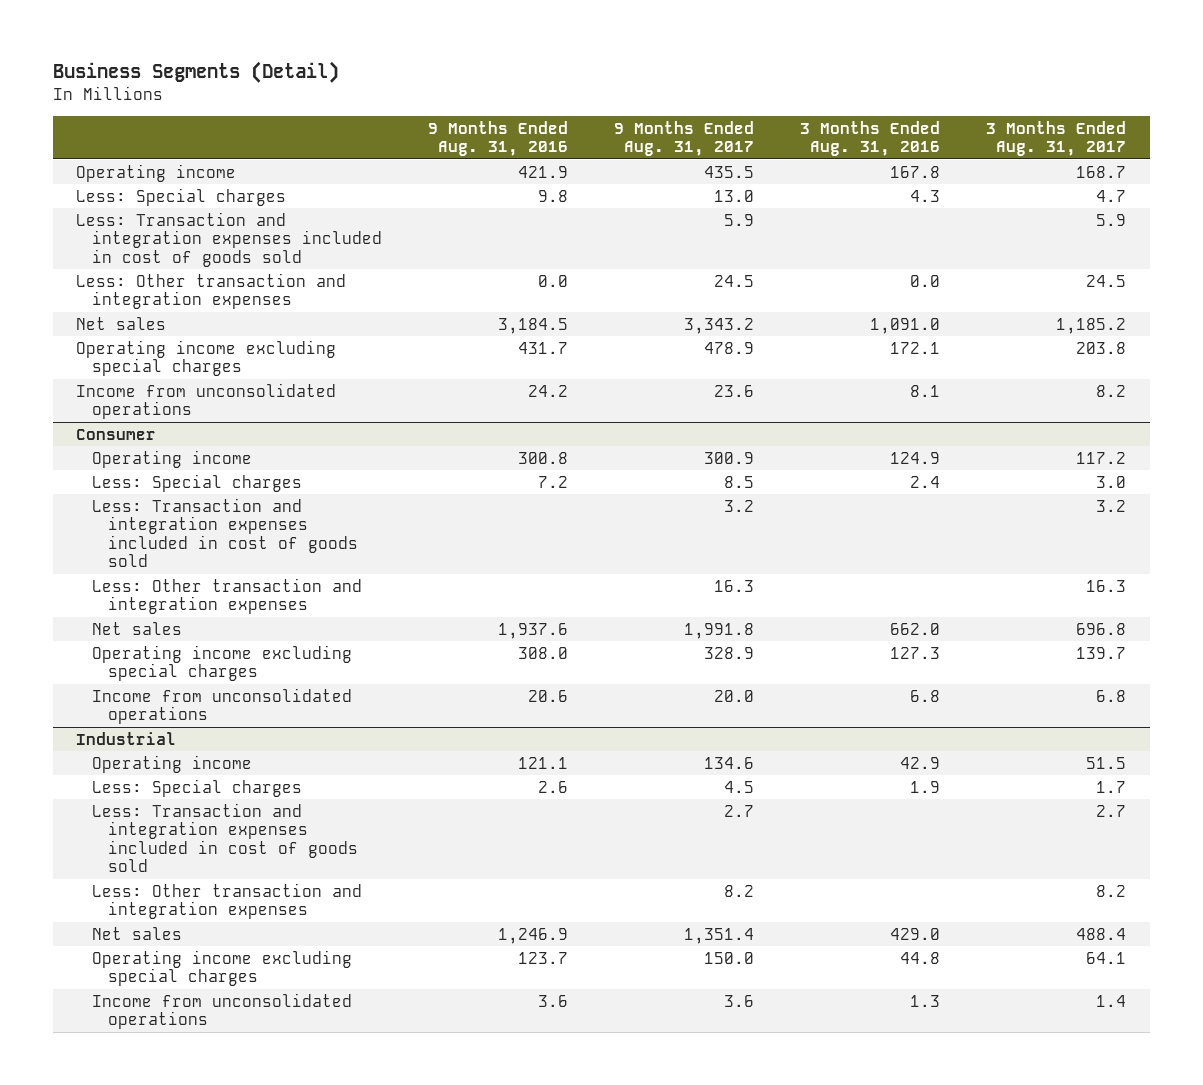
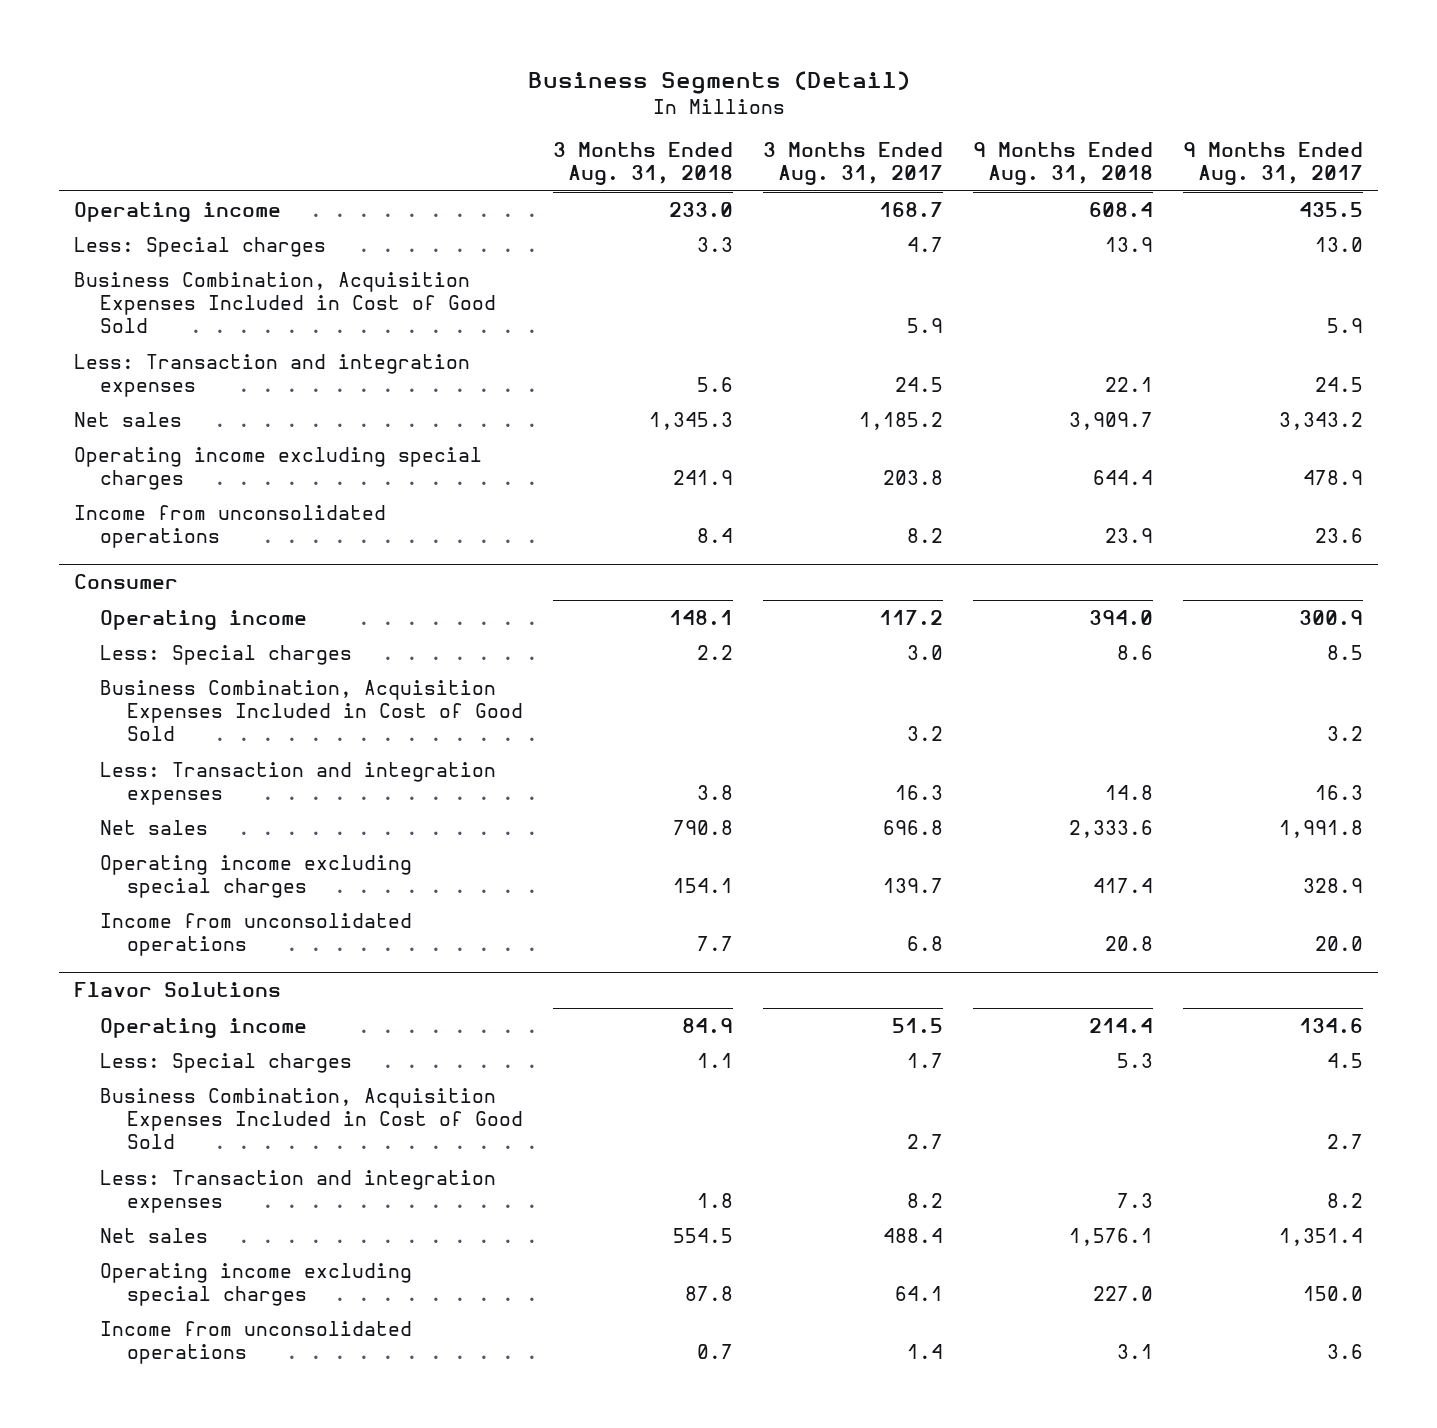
- | 9 Months Ended Aug. 31, 2016 | 9 Months Ended Aug. 31, 2017 | 3 Months Ended Aug. 31, 2016 | 3 Months Ended Aug. 31, 2017
+ | 3 Months Ended Aug. 31, 2018 | 3 Months Ended Aug. 31, 2017 | 9 Months Ended Aug. 31, 2018 | 9 Months Ended Aug. 31, 2017
- Less: Transaction and integration expenses included in cost of goods sold | | 5.9 | | 5.9
- Less: Other transaction and integration expenses | 0.0 | 24.5 | 0.0 | 24.5
+ Business Combination, Acquisition Expenses Included in Cost of Good Sold | | 5.9 | | 5.9
+ Less: Transaction and integration expenses | 5.6 | 24.5 | 22.1 | 24.5
@ Consumer
- Less: Transaction and integration expenses included in cost of goods sold | | 3.2 | | 3.2
- Less: Other transaction and integration expenses | | 16.3 | | 16.3
+ Business Combination, Acquisition Expenses Included in Cost of Good Sold | | 3.2 | | 3.2
+ Less: Transaction and integration expenses | 3.8 | 16.3 | 14.8 | 16.3
- Industrial
+ Flavor Solutions
- Less: Transaction and integration expenses included in cost of goods sold | | 2.7 | | 2.7
- Less: Other transaction and integration expenses | | 8.2 | | 8.2
+ Business Combination, Acquisition Expenses Included in Cost of Good Sold | | 2.7 | | 2.7
+ Less: Transaction and integration expenses | 1.8 | 8.2 | 7.3 | 8.2

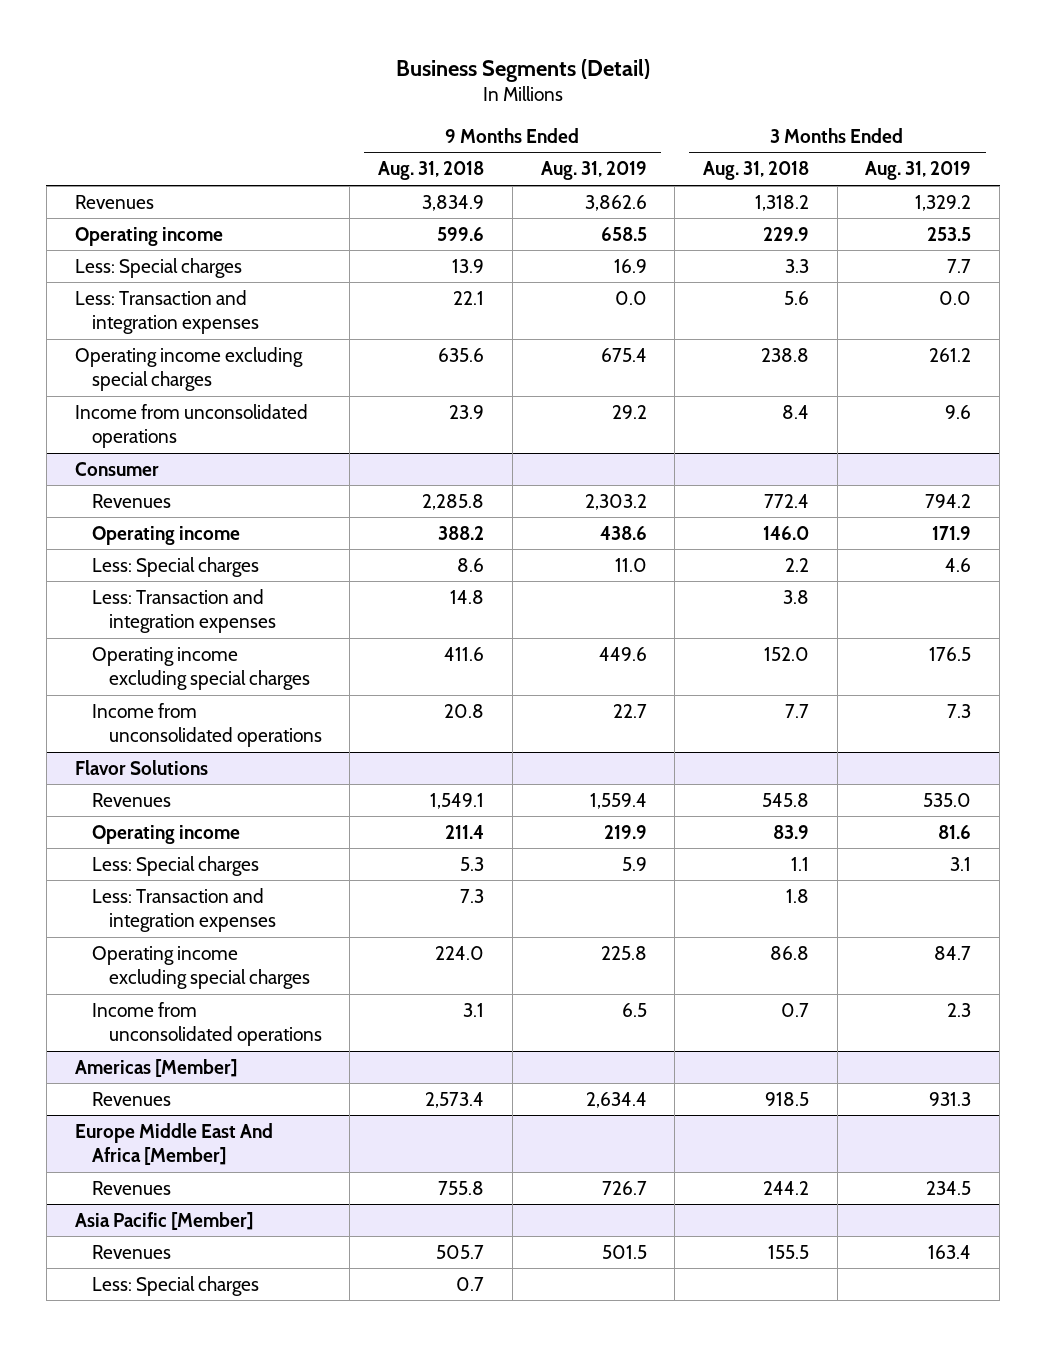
- | 3 Months Ended Aug. 31, 2018 | 3 Months Ended Aug. 31, 2017 | 9 Months Ended Aug. 31, 2018 | 9 Months Ended Aug. 31, 2017
+ | 9 Months Ended Aug. 31, 2018 | 9 Months Ended Aug. 31, 2019 | 3 Months Ended Aug. 31, 2018 | 3 Months Ended Aug. 31, 2019
- Operating income | 233.0 | 168.7 | 608.4 | 435.5
+ Revenues | 3,834.9 | 3,862.6 | 1,318.2 | 1,329.2
+ Operating income | 599.6 | 658.5 | 229.9 | 253.5
- Business Combination, Acquisition Expenses Included in Cost of Good Sold | | 5.9 | | 5.9
- Net sales | 1,345.3 | 1,185.2 | 3,909.7 | 3,343.2
- Operating income excluding special charges | 241.9 | 203.8 | 644.4 | 478.9
+ Operating income excluding special charges | 635.6 | 675.4 | 238.8 | 261.2
@ Consumer
- Operating income | 148.1 | 117.2 | 394.0 | 300.9
+ Revenues | 2,285.8 | 2,303.2 | 772.4 | 794.2
+ Operating income | 388.2 | 438.6 | 146.0 | 171.9
- Business Combination, Acquisition Expenses Included in Cost of Good Sold | | 3.2 | | 3.2
- Net sales | 790.8 | 696.8 | 2,333.6 | 1,991.8
- Operating income excluding special charges | 154.1 | 139.7 | 417.4 | 328.9
+ Operating income excluding special charges | 411.6 | 449.6 | 152.0 | 176.5
@ Flavor Solutions
- Operating income | 84.9 | 51.5 | 214.4 | 134.6
+ Revenues | 1,549.1 | 1,559.4 | 545.8 | 535.0
+ Operating income | 211.4 | 219.9 | 83.9 | 81.6
- Business Combination, Acquisition Expenses Included in Cost of Good Sold | | 2.7 | | 2.7
- Net sales | 554.5 | 488.4 | 1,576.1 | 1,351.4
- Operating income excluding special charges | 87.8 | 64.1 | 227.0 | 150.0
+ Operating income excluding special charges | 224.0 | 225.8 | 86.8 | 84.7
+ Americas [Member]
+ Revenues | 2,573.4 | 2,634.4 | 918.5 | 931.3
+ Europe Middle East And Africa [Member]
+ Revenues | 755.8 | 726.7 | 244.2 | 234.5
+ Asia Pacific [Member]
+ Revenues | 505.7 | 501.5 | 155.5 | 163.4
+ Less: Special charges | 0.7 | | |

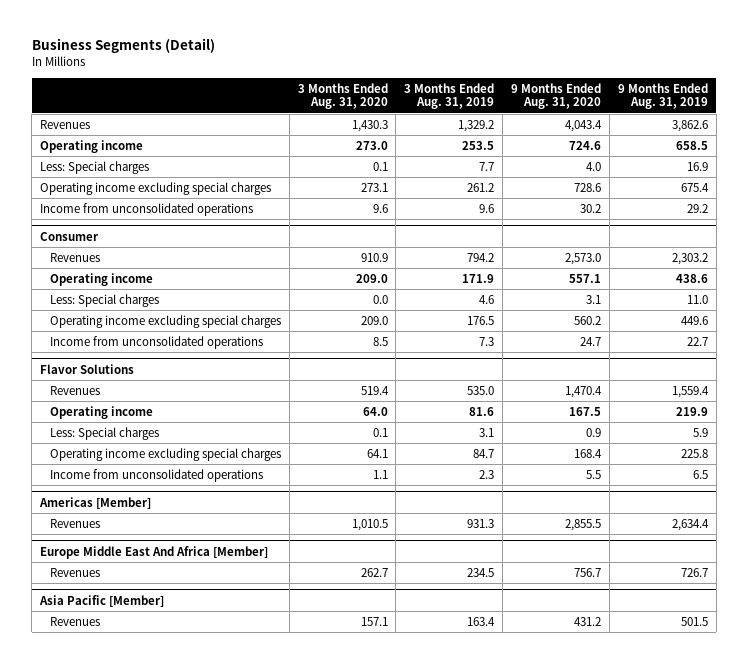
- | 9 Months Ended Aug. 31, 2018 | 9 Months Ended Aug. 31, 2019 | 3 Months Ended Aug. 31, 2018 | 3 Months Ended Aug. 31, 2019
+ | 3 Months Ended Aug. 31, 2020 | 3 Months Ended Aug. 31, 2019 | 9 Months Ended Aug. 31, 2020 | 9 Months Ended Aug. 31, 2019
- Less: Transaction and integration expenses | 22.1 | 0.0 | 5.6 | 0.0
@ Consumer
- Less: Transaction and integration expenses | 14.8 | | 3.8 |
@ Flavor Solutions
- Less: Transaction and integration expenses | 7.3 | | 1.8 |
@ Asia Pacific [Member]
- Less: Special charges | 0.7 | | |

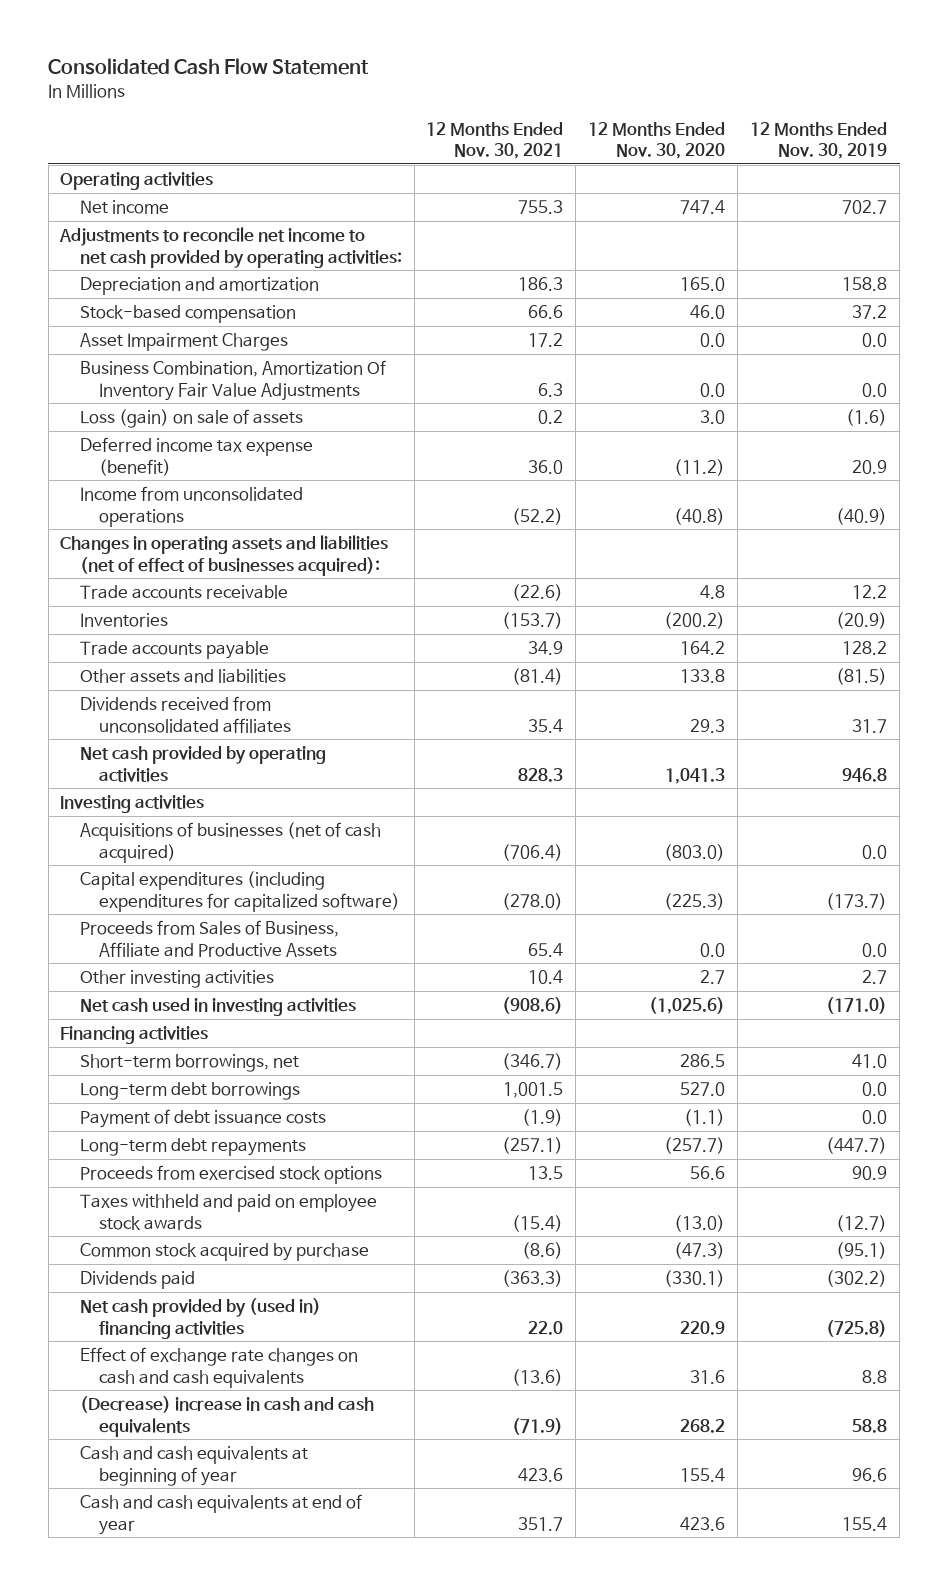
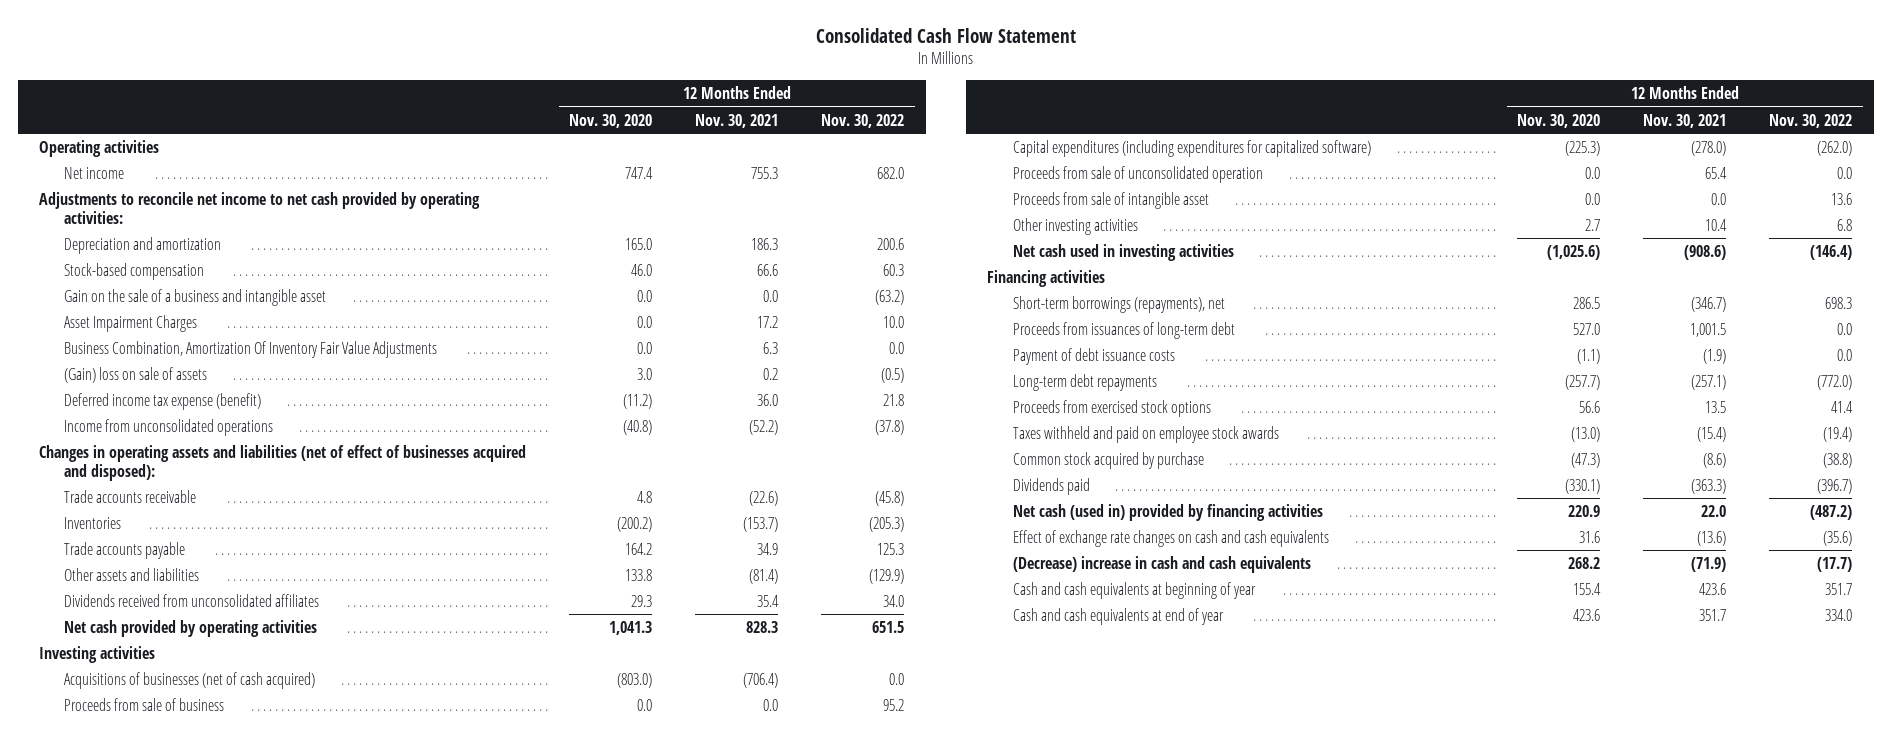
- | 12 Months Ended Nov. 30, 2021 | 12 Months Ended Nov. 30, 2020 | 12 Months Ended Nov. 30, 2019
+ | 12 Months Ended Nov. 30, 2020 | 12 Months Ended Nov. 30, 2021 | 12 Months Ended Nov. 30, 2022
+ Gain on the sale of a business and intangible asset | 0.0 | 0.0 | (63.2)
- Loss (gain) on sale of assets | 0.2 | 3.0 | (1.6)
+ (Gain) loss on sale of assets | 3.0 | 0.2 | (0.5)
- Changes in operating assets and liabilities (net of effect of businesses acquired):
+ Changes in operating assets and liabilities (net of effect of businesses acquired and disposed):
+ Proceeds from sale of business | 0.0 | 0.0 | 95.2
- Proceeds from Sales of Business, Affiliate and Productive Assets | 65.4 | 0.0 | 0.0
+ Proceeds from sale of unconsolidated operation | 0.0 | 65.4 | 0.0
+ Proceeds from sale of intangible asset | 0.0 | 0.0 | 13.6
- Short-term borrowings, net | (346.7) | 286.5 | 41.0
- Long-term debt borrowings | 1,001.5 | 527.0 | 0.0
+ Short-term borrowings (repayments), net | 286.5 | (346.7) | 698.3
+ Proceeds from issuances of long-term debt | 527.0 | 1,001.5 | 0.0
- Net cash provided by (used in) financing activities | 22.0 | 220.9 | (725.8)
+ Net cash (used in) provided by financing activities | 220.9 | 22.0 | (487.2)

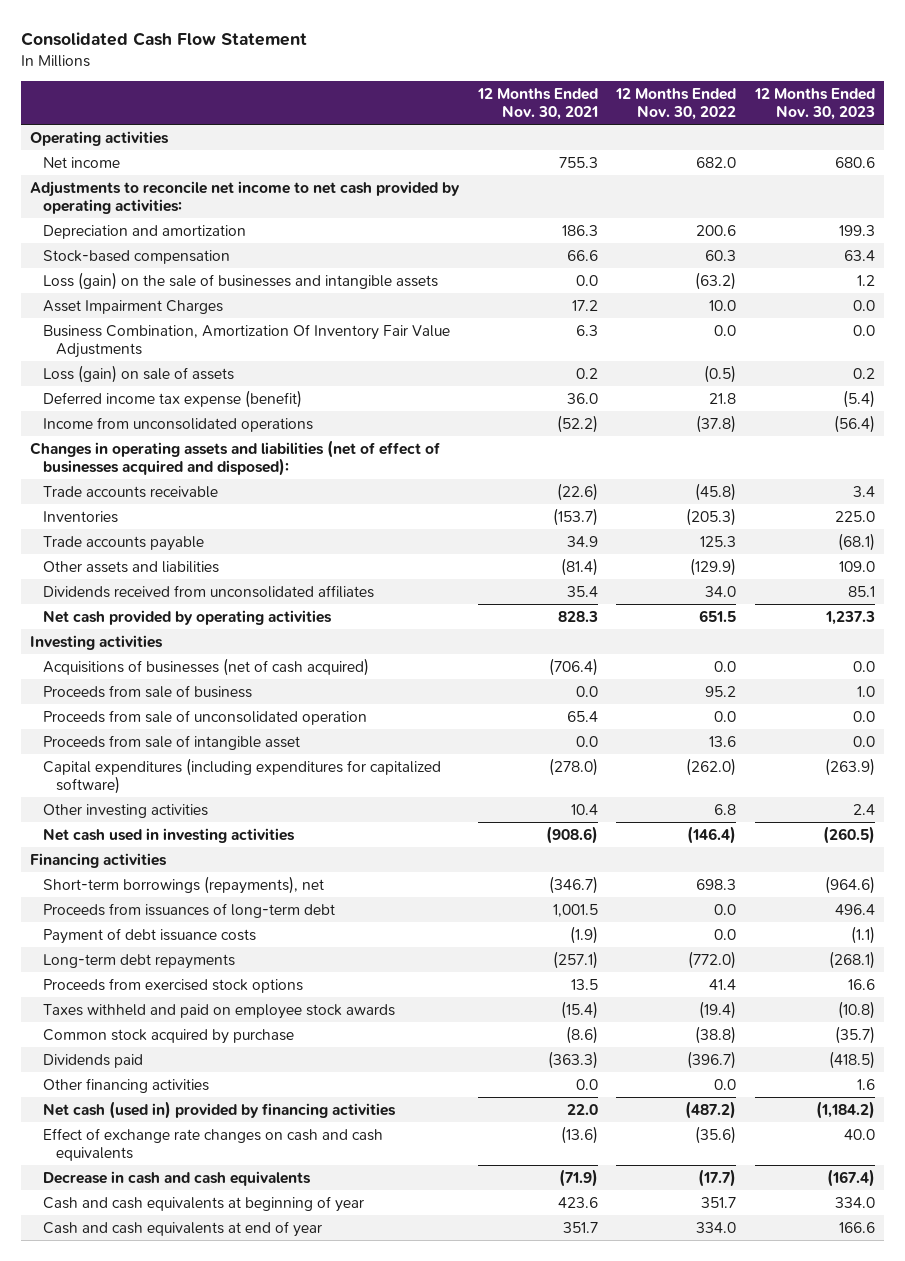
- | 12 Months Ended Nov. 30, 2020 | 12 Months Ended Nov. 30, 2021 | 12 Months Ended Nov. 30, 2022
+ | 12 Months Ended Nov. 30, 2021 | 12 Months Ended Nov. 30, 2022 | 12 Months Ended Nov. 30, 2023
- Gain on the sale of a business and intangible asset | 0.0 | 0.0 | (63.2)
+ Loss (gain) on the sale of businesses and intangible assets | 0.0 | (63.2) | 1.2
- (Gain) loss on sale of assets | 3.0 | 0.2 | (0.5)
+ Loss (gain) on sale of assets | 0.2 | (0.5) | 0.2
moved down: Capital expenditures (including expenditures for capitalized software) | (278.0) | (262.0) | (263.9)
+ Other financing activities | 0.0 | 0.0 | 1.6
- (Decrease) increase in cash and cash equivalents | 268.2 | (71.9) | (17.7)
+ Decrease in cash and cash equivalents | (71.9) | (17.7) | (167.4)

